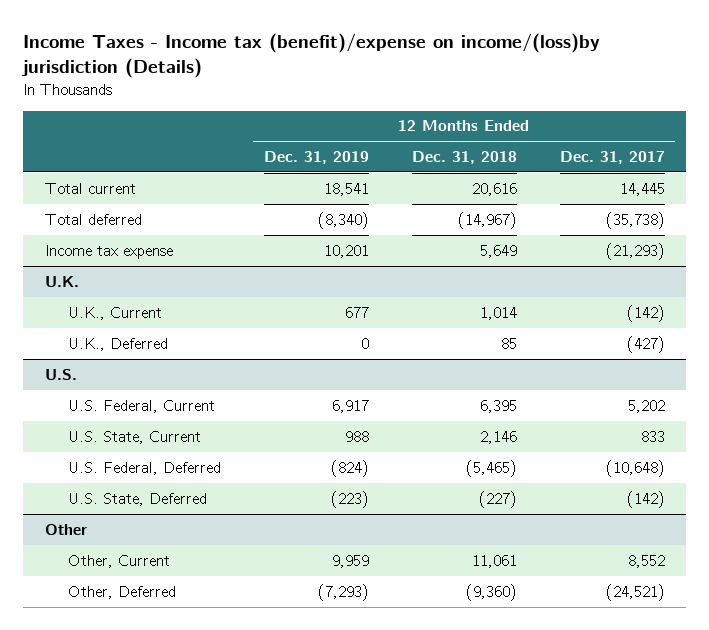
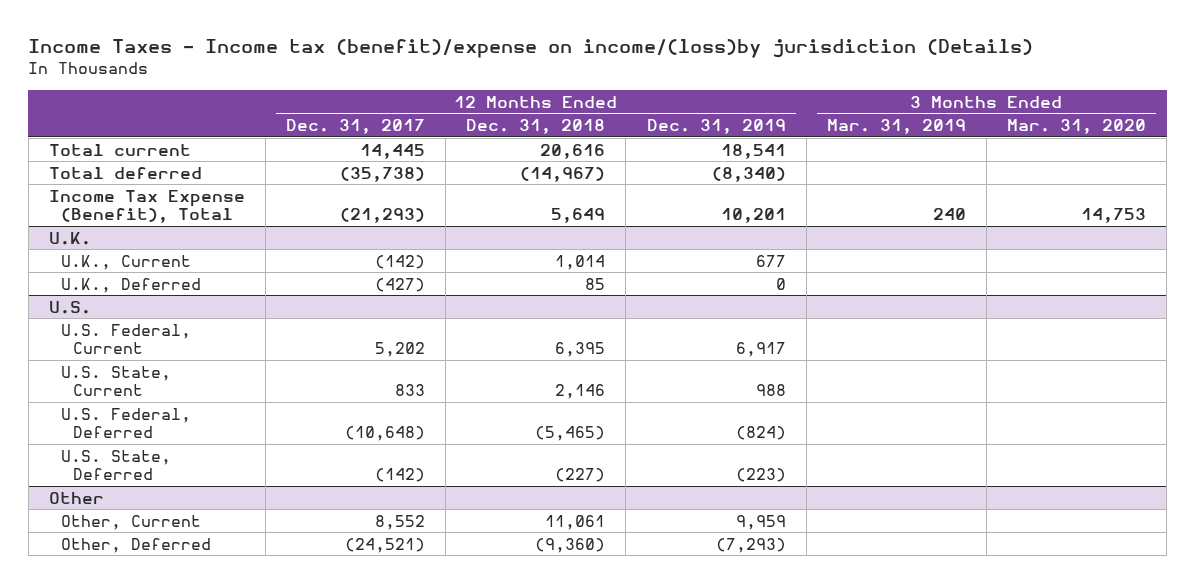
- | 12 Months Ended Dec. 31, 2019 | 12 Months Ended Dec. 31, 2018 | 12 Months Ended Dec. 31, 2017
+ | 12 Months Ended Dec. 31, 2017 | 12 Months Ended Dec. 31, 2018 | 12 Months Ended Dec. 31, 2019 | 3 Months Ended Mar. 31, 2019 | 3 Months Ended Mar. 31, 2020
- Income tax expense | 10,201 | 5,649 | (21,293)
+ Income Tax Expense (Benefit), Total | (21,293) | 5,649 | 10,201 | 240 | 14,753

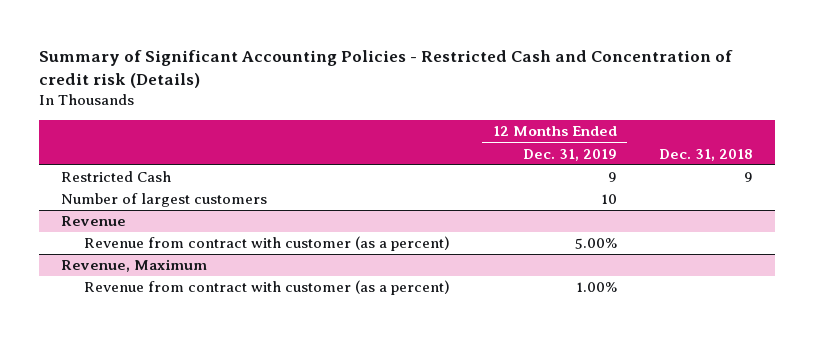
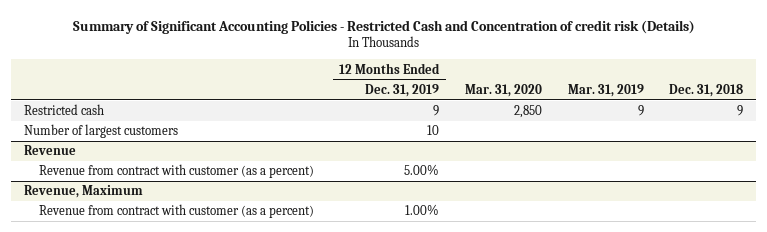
- | 12 Months Ended Dec. 31, 2019 | Dec. 31, 2018
+ | 12 Months Ended Dec. 31, 2019 | Mar. 31, 2020 | Mar. 31, 2019 | Dec. 31, 2018
- Restricted Cash | 9 | 9
+ Restricted cash | 9 | 2,850 | 9 | 9

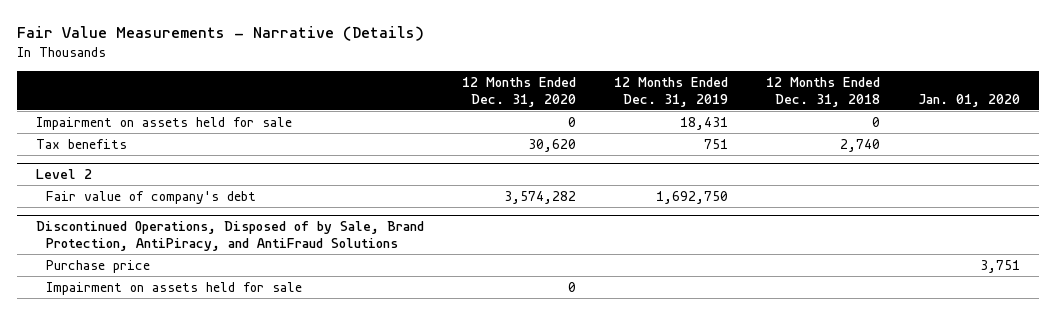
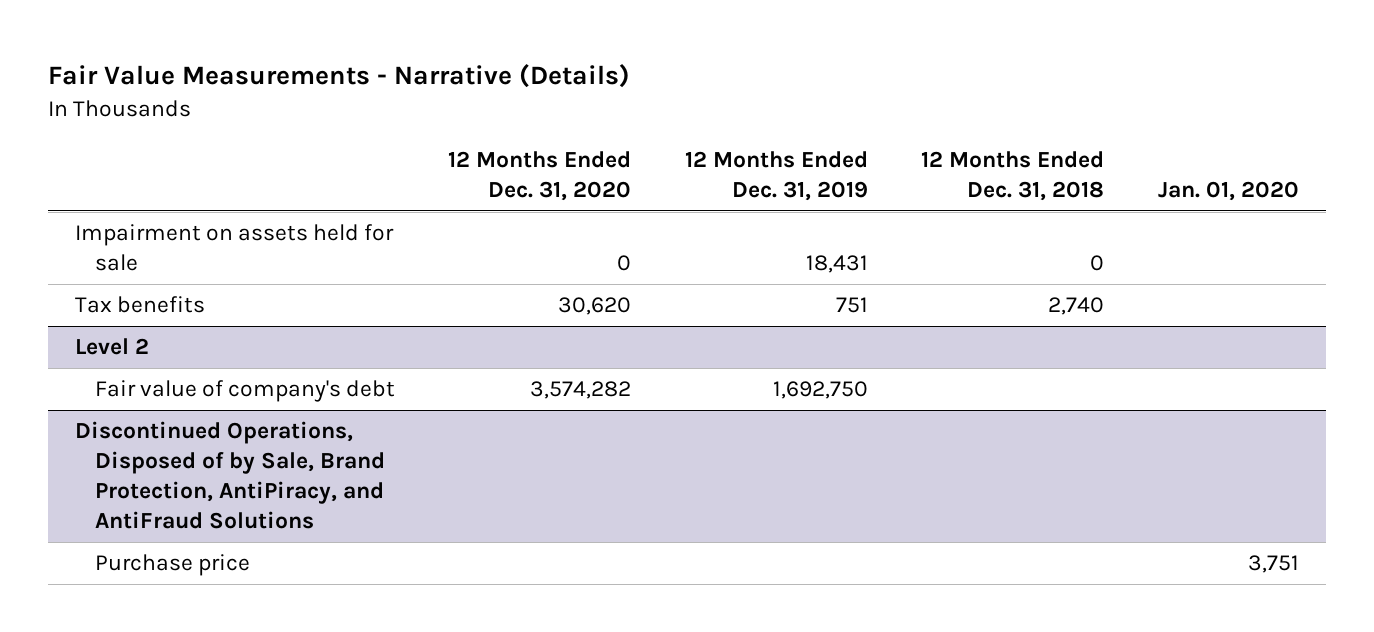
@ Discontinued Operations, Disposed of by Sale, Brand Protection, AntiPiracy, and AntiFraud Solutions
- Impairment on assets held for sale | 0 | | |

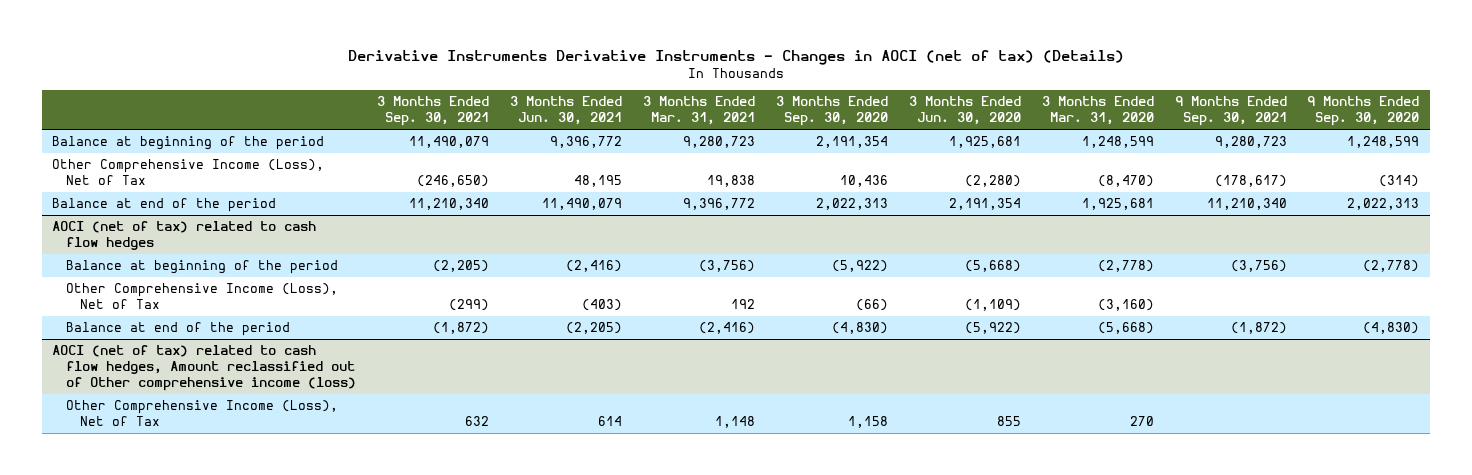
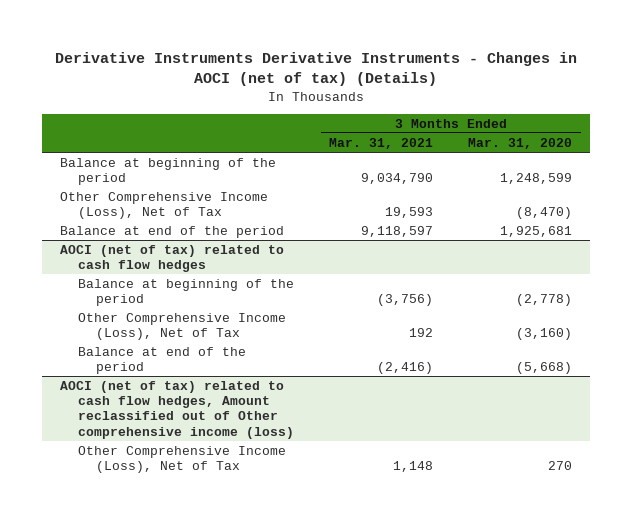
- | 3 Months Ended Sep. 30, 2021 | 3 Months Ended Jun. 30, 2021 | 3 Months Ended Mar. 31, 2021 | 3 Months Ended Sep. 30, 2020 | 3 Months Ended Jun. 30, 2020 | 3 Months Ended Mar. 31, 2020 | 9 Months Ended Sep. 30, 2021 | 9 Months Ended Sep. 30, 2020
+ | 3 Months Ended Mar. 31, 2021 | 3 Months Ended Mar. 31, 2020
- Balance at beginning of the period | 11,490,079 | 9,396,772 | 9,280,723 | 2,191,354 | 1,925,681 | 1,248,599 | 9,280,723 | 1,248,599
- Other Comprehensive Income (Loss), Net of Tax | (246,650) | 48,195 | 19,838 | 10,436 | (2,280) | (8,470) | (178,617) | (314)
- Balance at end of the period | 11,210,340 | 11,490,079 | 9,396,772 | 2,022,313 | 2,191,354 | 1,925,681 | 11,210,340 | 2,022,313
+ Balance at beginning of the period | 9,034,790 | 1,248,599
+ Other Comprehensive Income (Loss), Net of Tax | 19,593 | (8,470)
+ Balance at end of the period | 9,118,597 | 1,925,681

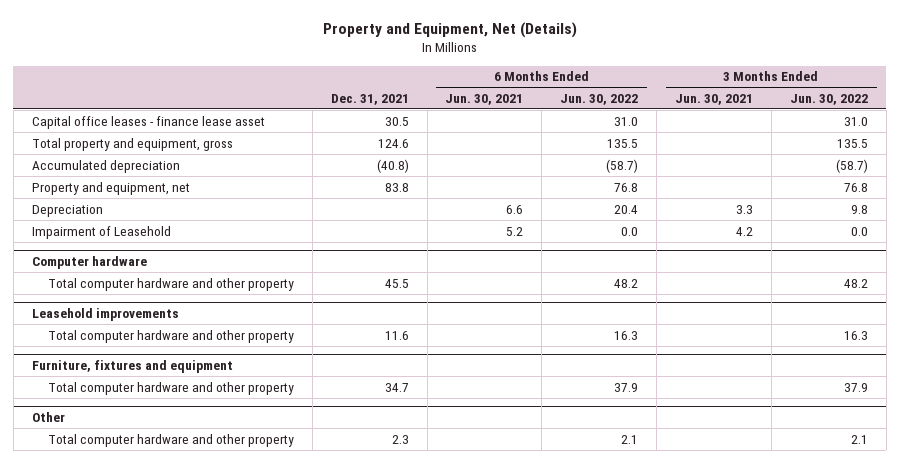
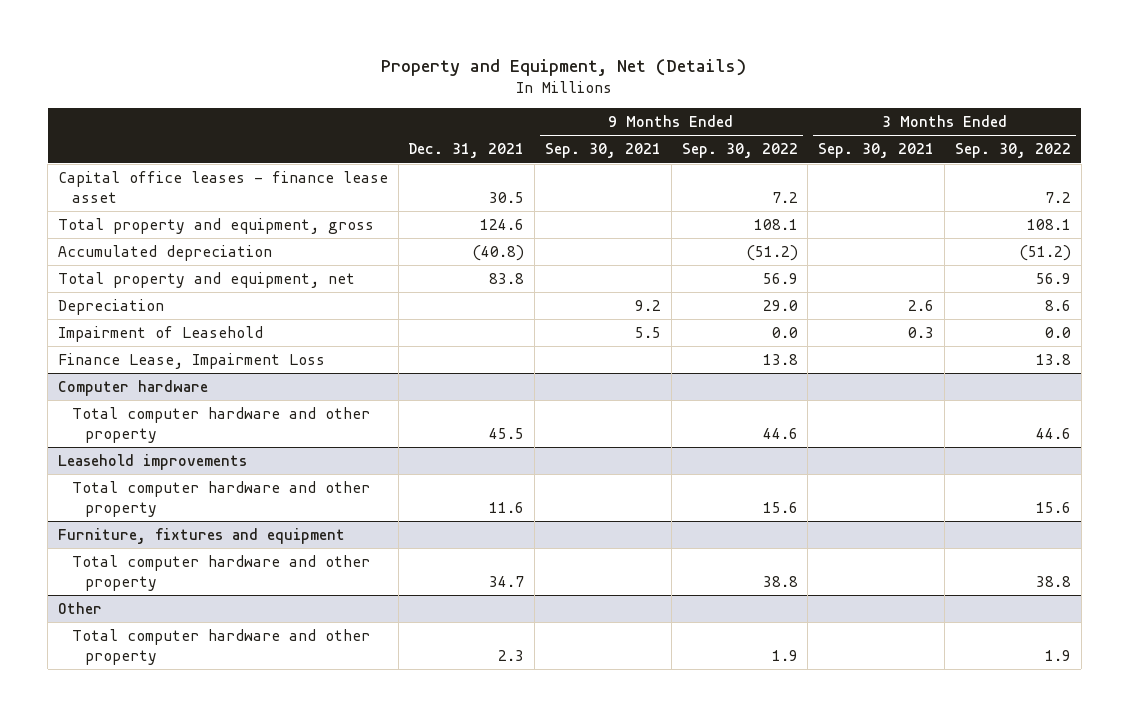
- | Dec. 31, 2021 | 6 Months Ended Jun. 30, 2021 | 6 Months Ended Jun. 30, 2022 | 3 Months Ended Jun. 30, 2021 | 3 Months Ended Jun. 30, 2022
+ | Dec. 31, 2021 | 9 Months Ended Sep. 30, 2021 | 9 Months Ended Sep. 30, 2022 | 3 Months Ended Sep. 30, 2021 | 3 Months Ended Sep. 30, 2022
- Property and equipment, net | 83.8 | | 76.8 | | 76.8
+ Total property and equipment, net | 83.8 | | 56.9 | | 56.9
+ Finance Lease, Impairment Loss | | | 13.8 | | 13.8

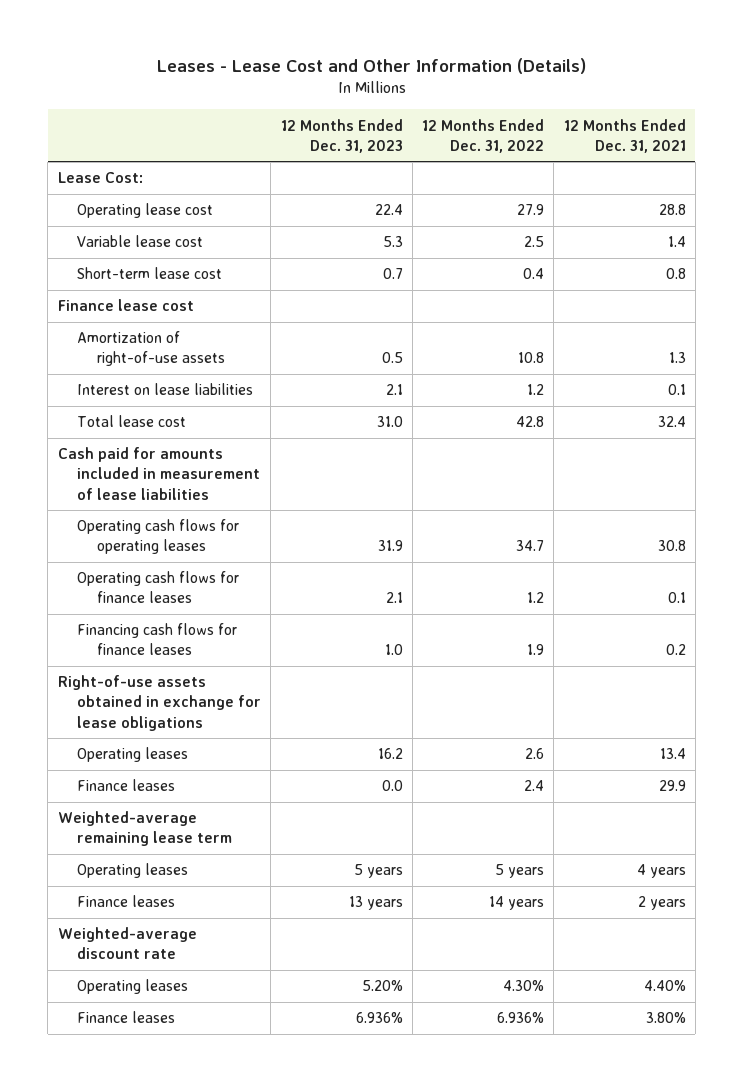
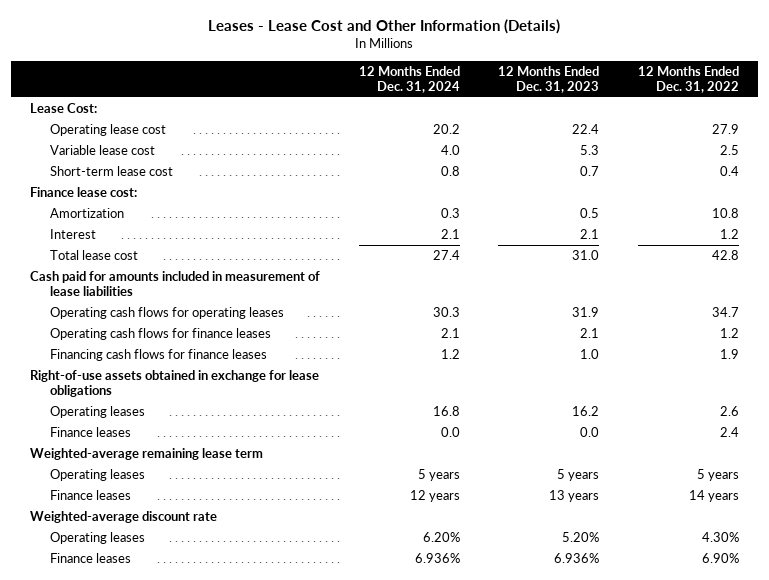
- | 12 Months Ended Dec. 31, 2023 | 12 Months Ended Dec. 31, 2022 | 12 Months Ended Dec. 31, 2021
+ | 12 Months Ended Dec. 31, 2024 | 12 Months Ended Dec. 31, 2023 | 12 Months Ended Dec. 31, 2022
- Finance lease cost
- Amortization of right-of-use assets | 0.5 | 10.8 | 1.3
- Interest on lease liabilities | 2.1 | 1.2 | 0.1
+ Finance lease cost:
+ Amortization | 0.3 | 0.5 | 10.8
+ Interest | 2.1 | 2.1 | 1.2
- Finance leases | 6.936% | 6.936% | 3.80%
+ Finance leases | 6.936% | 6.936% | 6.90%

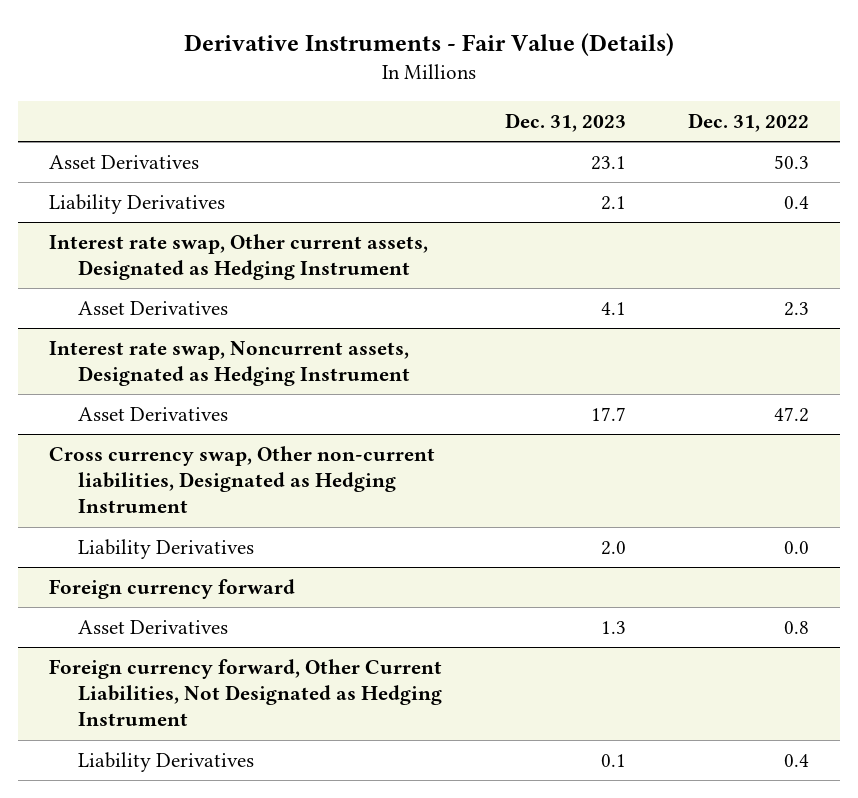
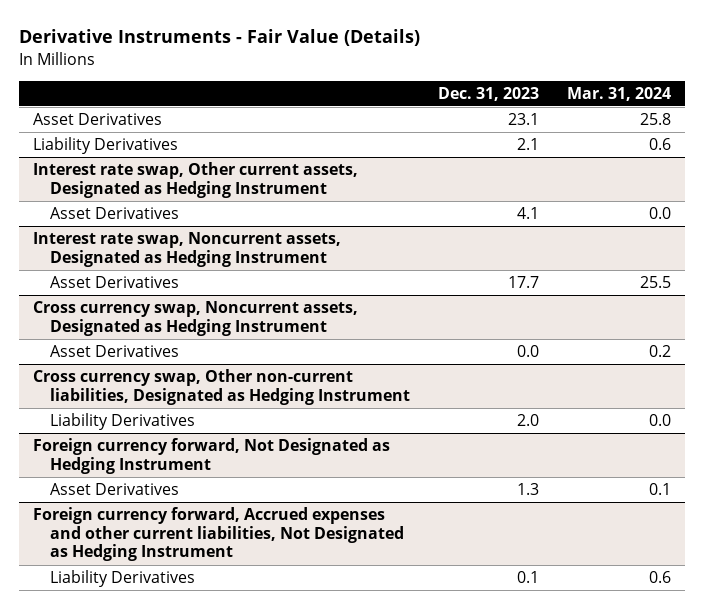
- | Dec. 31, 2023 | Dec. 31, 2022
+ | Dec. 31, 2023 | Mar. 31, 2024
+ Cross currency swap, Noncurrent assets, Designated as Hedging Instrument
+ Asset Derivatives | 0.0 | 0.2
- Foreign currency forward
+ Foreign currency forward, Not Designated as Hedging Instrument
- Foreign currency forward, Other Current Liabilities, Not Designated as Hedging Instrument
+ Foreign currency forward, Accrued expenses and other current liabilities, Not Designated as Hedging Instrument

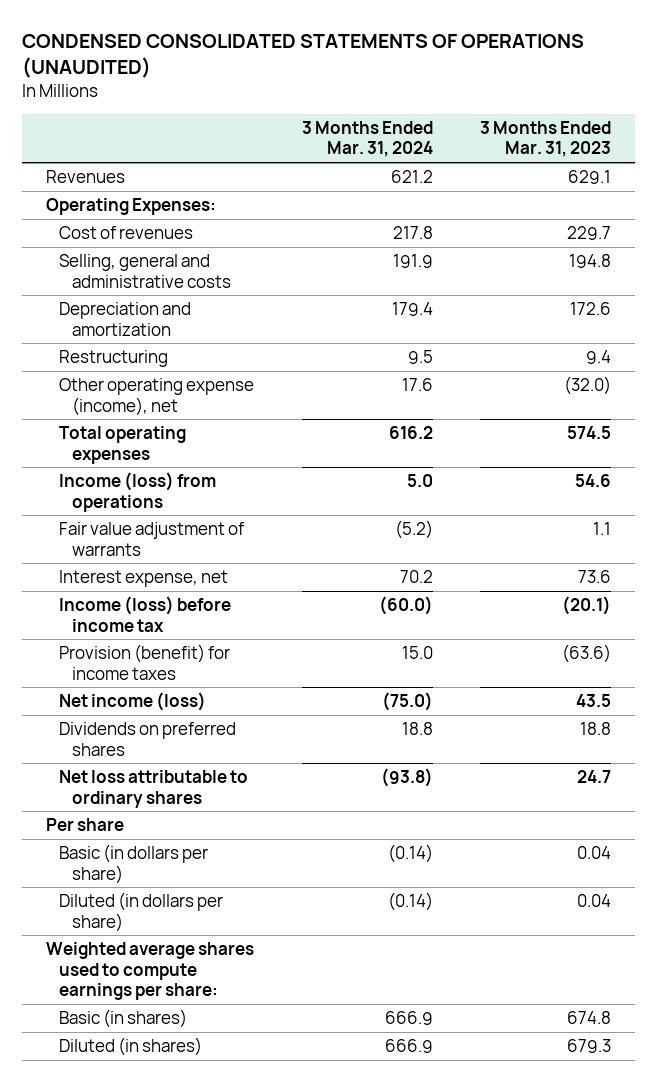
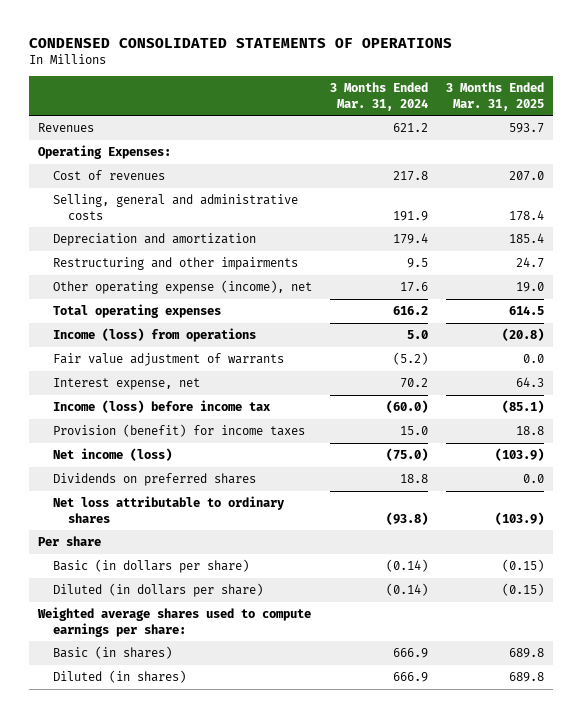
- CONDENSED CONSOLIDATED STATEMENTS OF OPERATIONS (UNAUDITED)
+ CONDENSED CONSOLIDATED STATEMENTS OF OPERATIONS
- | 3 Months Ended Mar. 31, 2024 | 3 Months Ended Mar. 31, 2023
+ | 3 Months Ended Mar. 31, 2024 | 3 Months Ended Mar. 31, 2025
- Restructuring | 9.5 | 9.4
+ Restructuring and other impairments | 9.5 | 24.7

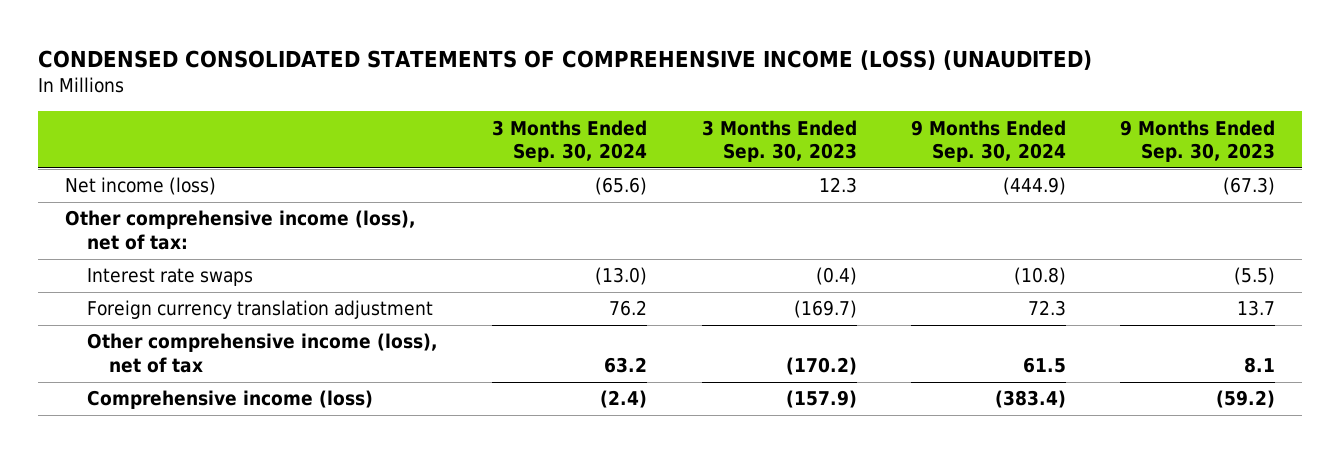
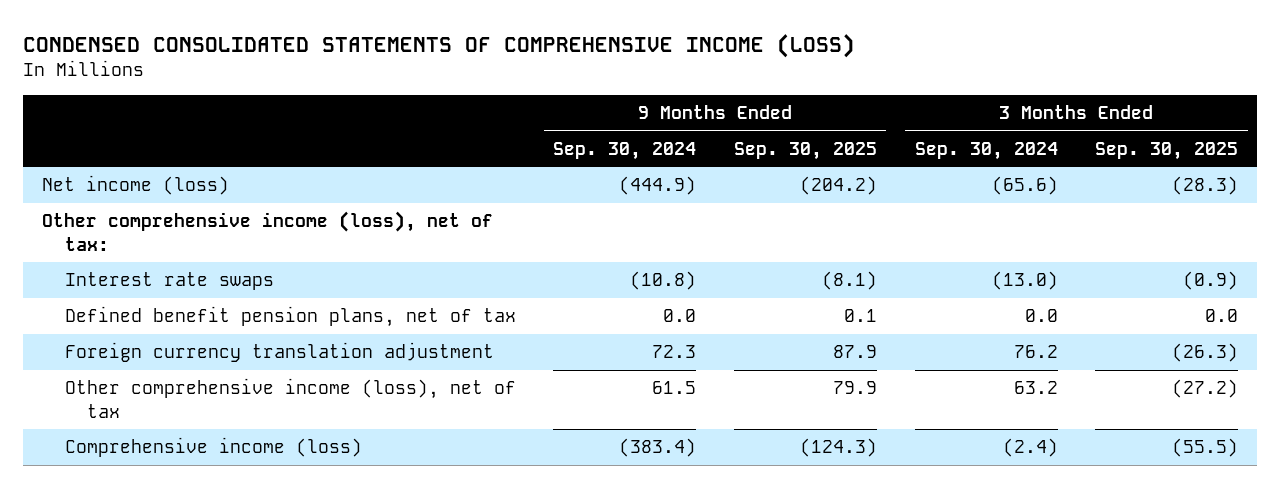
- CONDENSED CONSOLIDATED STATEMENTS OF COMPREHENSIVE INCOME (LOSS) (UNAUDITED)
+ CONDENSED CONSOLIDATED STATEMENTS OF COMPREHENSIVE INCOME (LOSS)
- | 3 Months Ended Sep. 30, 2024 | 3 Months Ended Sep. 30, 2023 | 9 Months Ended Sep. 30, 2024 | 9 Months Ended Sep. 30, 2023
+ | 9 Months Ended Sep. 30, 2024 | 9 Months Ended Sep. 30, 2025 | 3 Months Ended Sep. 30, 2024 | 3 Months Ended Sep. 30, 2025
+ Defined benefit pension plans, net of tax | 0.0 | 0.1 | 0.0 | 0.0

